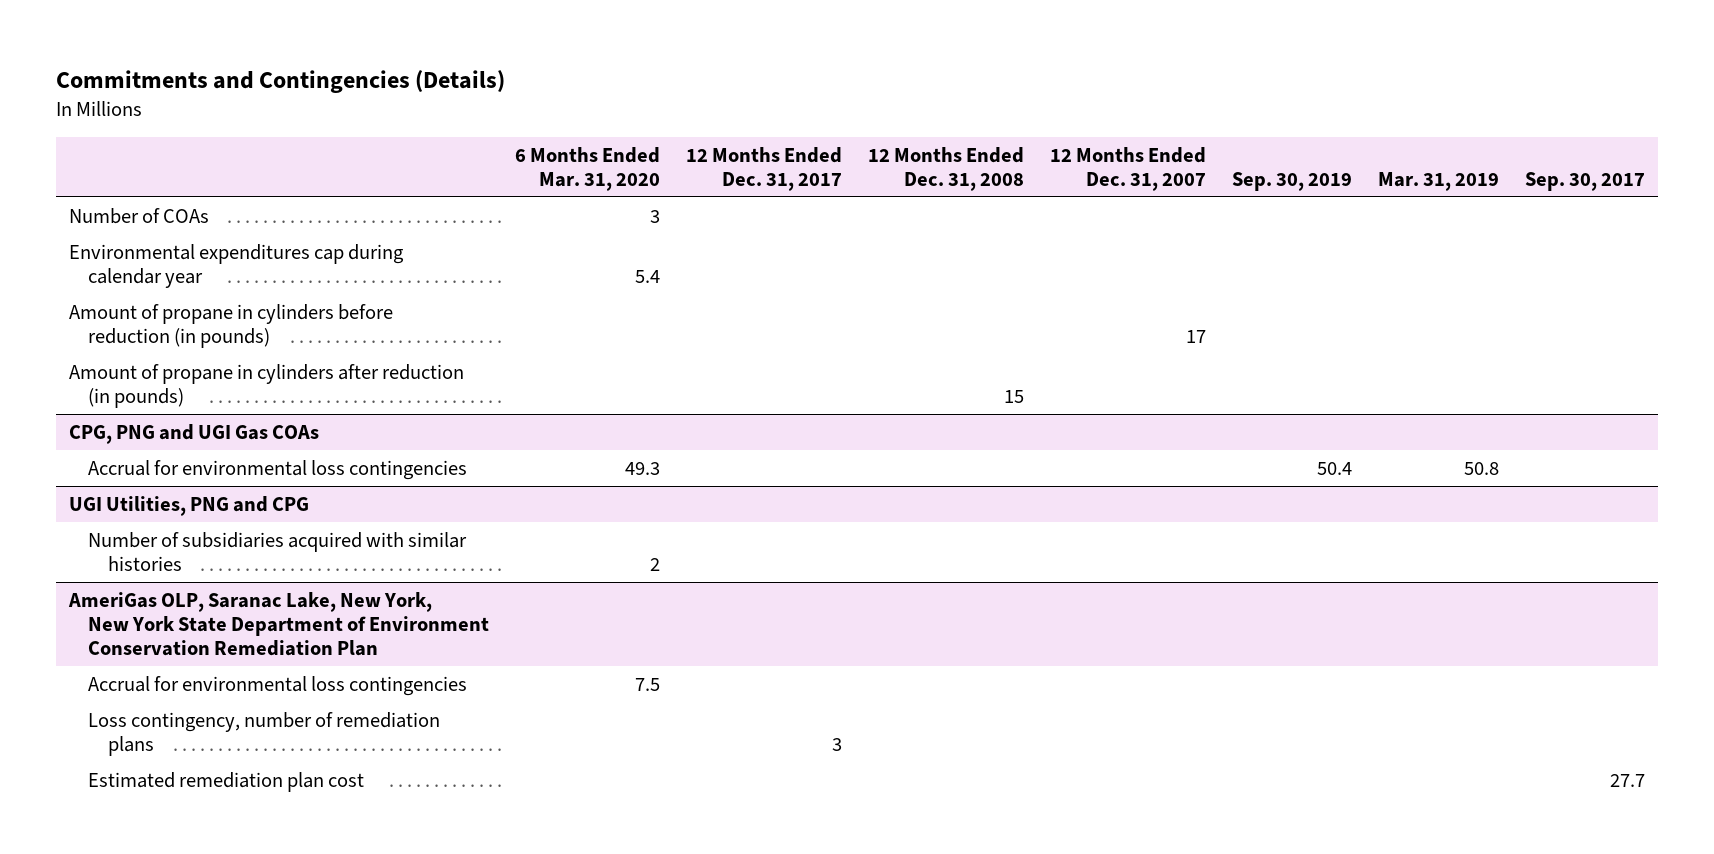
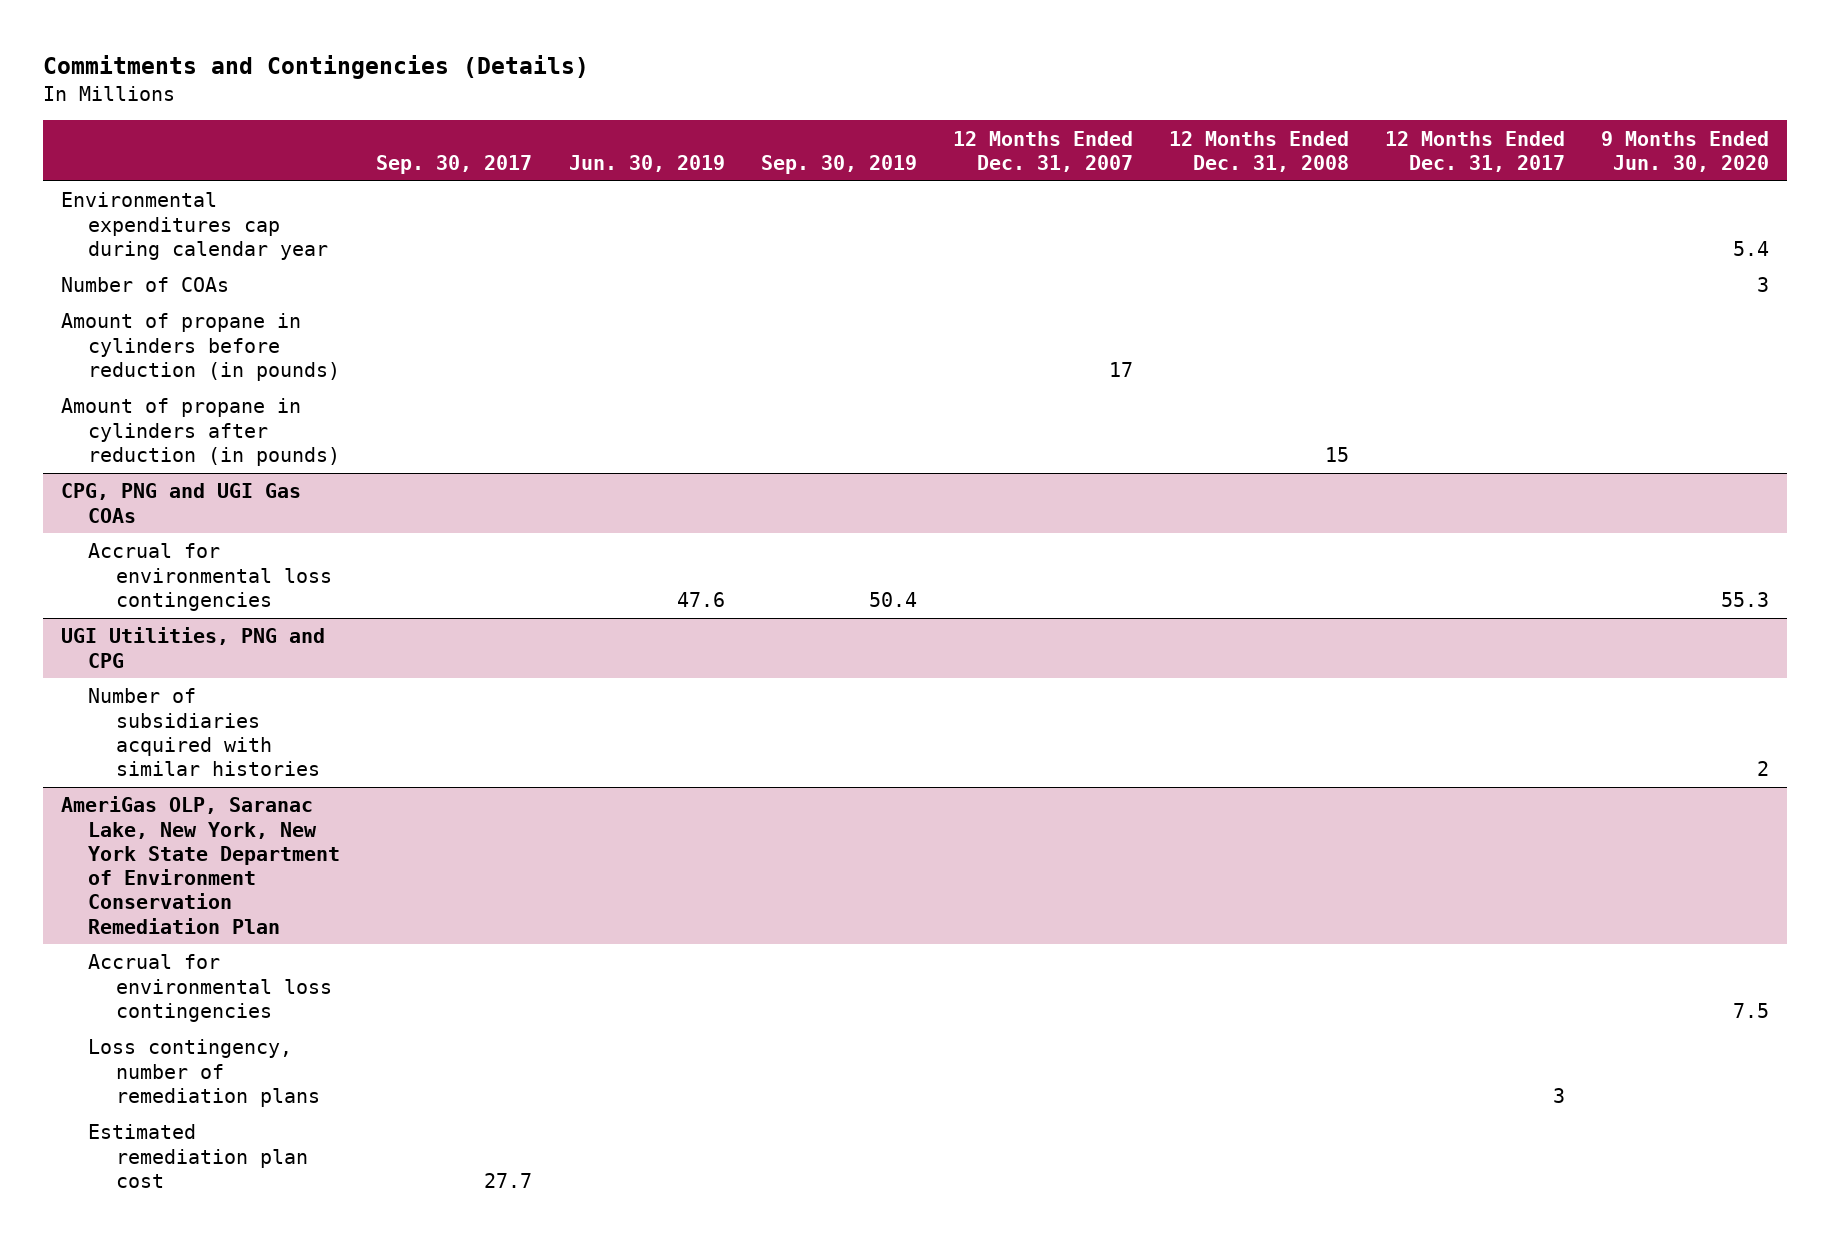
- | 6 Months Ended Mar. 31, 2020 | 12 Months Ended Dec. 31, 2017 | 12 Months Ended Dec. 31, 2008 | 12 Months Ended Dec. 31, 2007 | Sep. 30, 2019 | Mar. 31, 2019 | Sep. 30, 2017
+ | Sep. 30, 2017 | Jun. 30, 2019 | Sep. 30, 2019 | 12 Months Ended Dec. 31, 2007 | 12 Months Ended Dec. 31, 2008 | 12 Months Ended Dec. 31, 2017 | 9 Months Ended Jun. 30, 2020
moved down: Number of COAs | | | | | | | 3

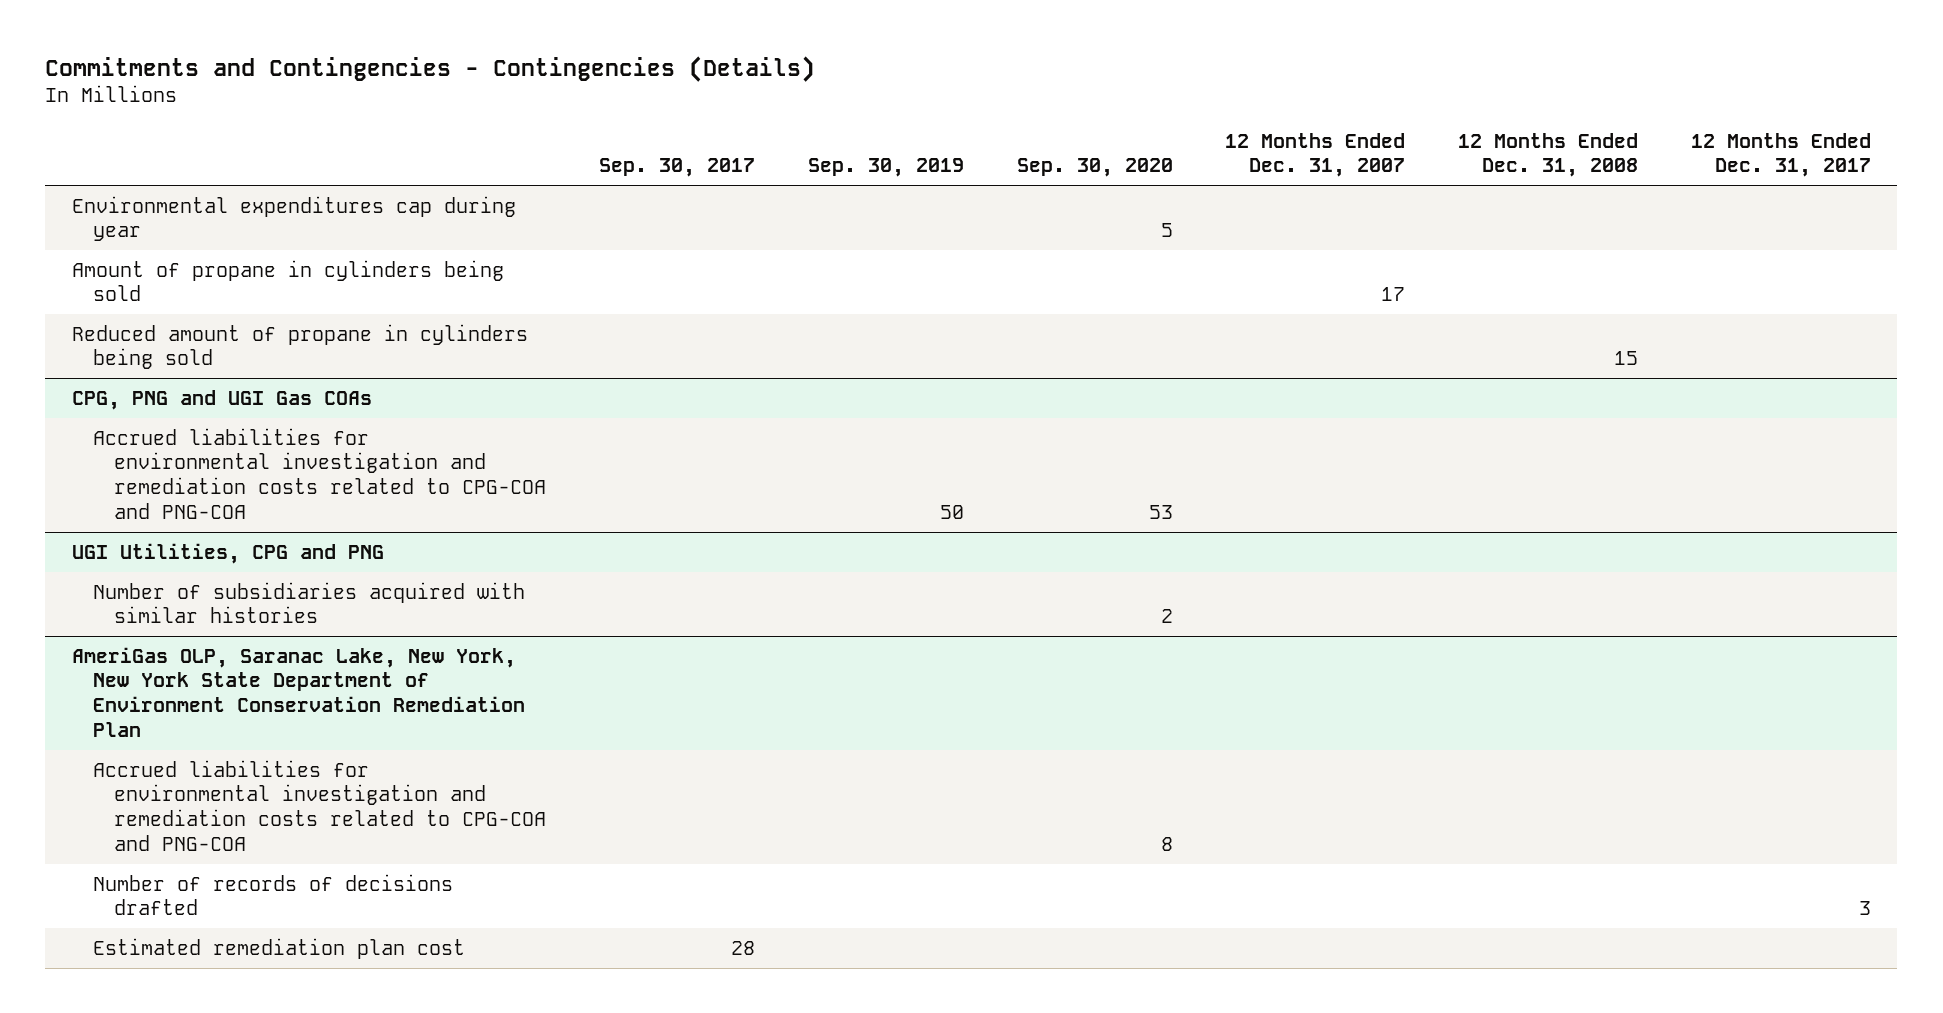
- Commitments and Contingencies (Details)
+ Commitments and Contingencies - Contingencies (Details)
- | Sep. 30, 2017 | Jun. 30, 2019 | Sep. 30, 2019 | 12 Months Ended Dec. 31, 2007 | 12 Months Ended Dec. 31, 2008 | 12 Months Ended Dec. 31, 2017 | 9 Months Ended Jun. 30, 2020
+ | Sep. 30, 2017 | Sep. 30, 2019 | Sep. 30, 2020 | 12 Months Ended Dec. 31, 2007 | 12 Months Ended Dec. 31, 2008 | 12 Months Ended Dec. 31, 2017
- Environmental expenditures cap during calendar year | | | | | | | 5.4
- Number of COAs | | | | | | | 3
- Amount of propane in cylinders before reduction (in pounds) | | | | 17 | | |
- Amount of propane in cylinders after reduction (in pounds) | | | | | 15 | |
+ Environmental expenditures cap during year | | | 5 | | |
+ Amount of propane in cylinders being sold | | | | 17 | |
+ Reduced amount of propane in cylinders being sold | | | | | 15 |
@ CPG, PNG and UGI Gas COAs
- Accrual for environmental loss contingencies | | 47.6 | 50.4 | | | | 55.3
- UGI Utilities, PNG and CPG
@ CPG, PNG and UGI Gas COAs
+ Accrued liabilities for environmental investigation and remediation costs related to CPG-COA and PNG-COA | | 50 | 53 | | |
+ UGI Utilities, CPG and PNG
@ AmeriGas OLP, Saranac Lake, New York, New York State Department of Environment Conservation Remediation Plan
- Accrual for environmental loss contingencies | | | | | | | 7.5
- Loss contingency, number of remediation plans | | | | | | 3 |
- Estimated remediation plan cost | 27.7 | | | | | |
+ Accrued liabilities for environmental investigation and remediation costs related to CPG-COA and PNG-COA | | | 8 | | |
+ Number of records of decisions drafted | | | | | | 3
+ Estimated remediation plan cost | 28 | | | | |

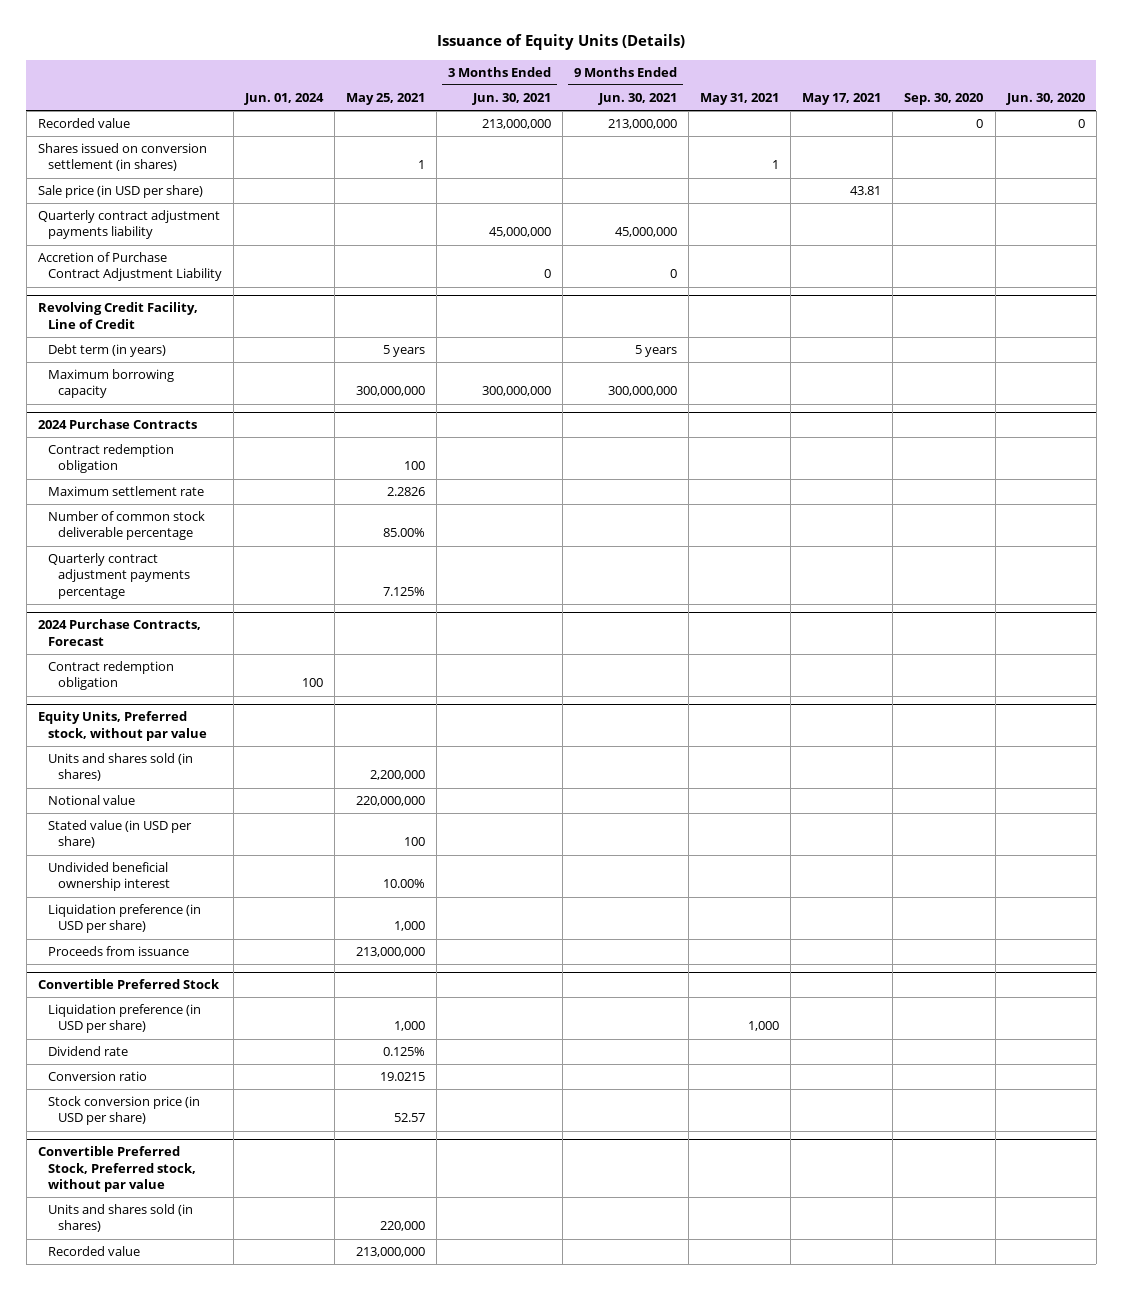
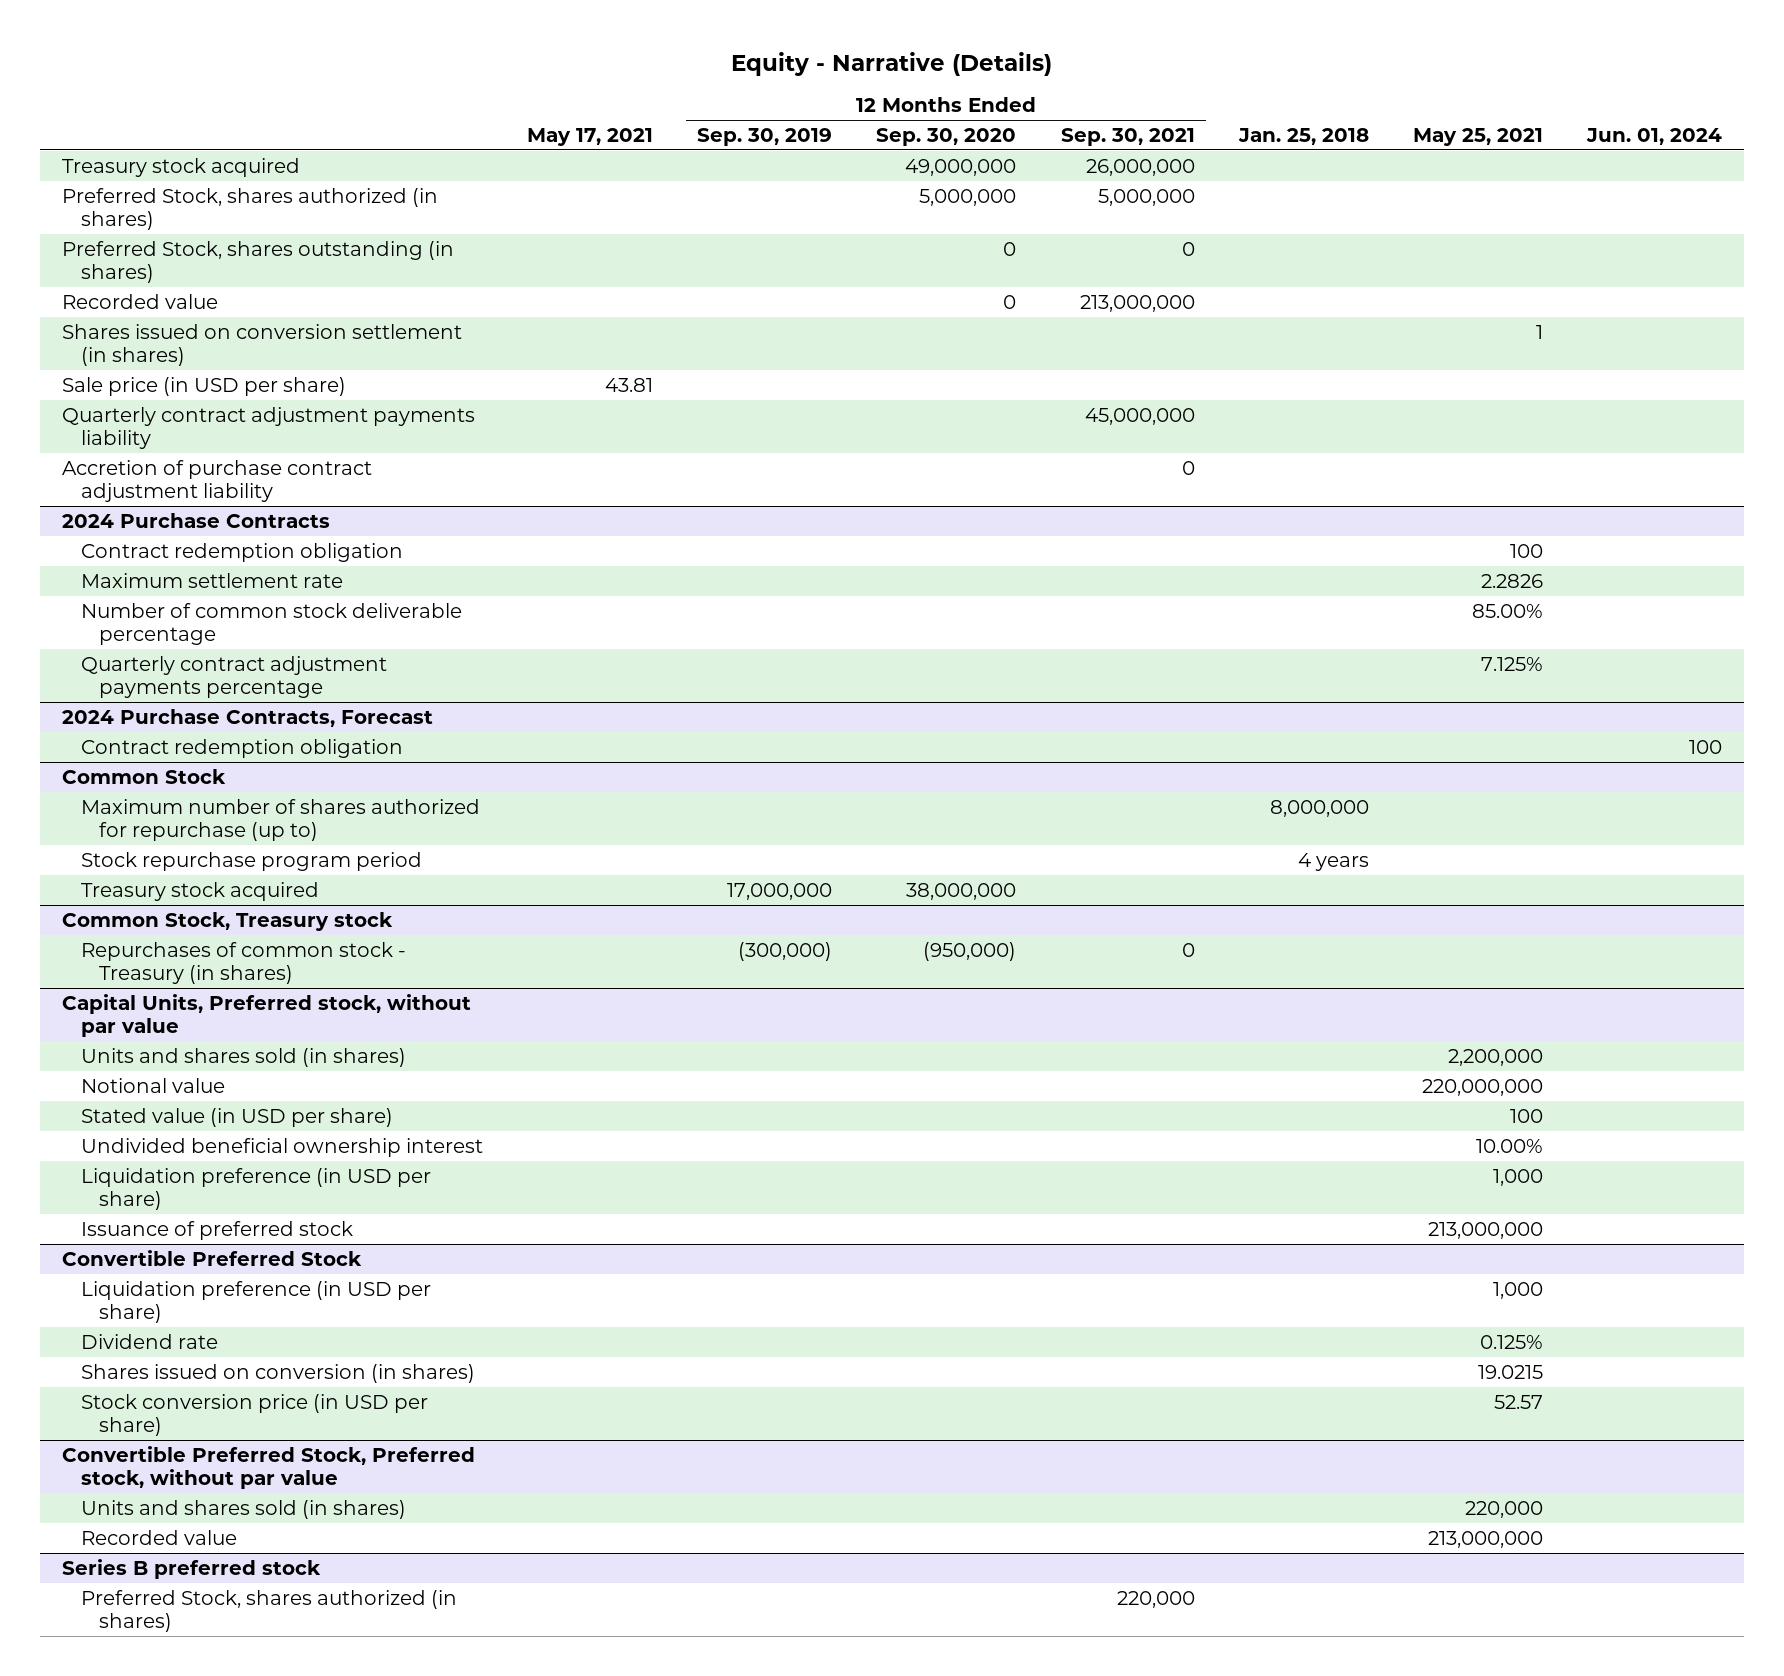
- Issuance of Equity Units (Details)
+ Equity - Narrative (Details)
- | Jun. 01, 2024 | May 25, 2021 | 3 Months Ended Jun. 30, 2021 | 9 Months Ended Jun. 30, 2021 | May 31, 2021 | May 17, 2021 | Sep. 30, 2020 | Jun. 30, 2020
+ | May 17, 2021 | 12 Months Ended Sep. 30, 2019 | 12 Months Ended Sep. 30, 2020 | 12 Months Ended Sep. 30, 2021 | Jan. 25, 2018 | May 25, 2021 | Jun. 01, 2024
+ Treasury stock acquired | | | 49,000,000 | 26,000,000 | | |
+ Preferred Stock, shares authorized (in shares) | | | 5,000,000 | 5,000,000 | | |
+ Preferred Stock, shares outstanding (in shares) | | | 0 | 0 | | |
- Accretion of Purchase Contract Adjustment Liability | | | 0 | 0 | | | |
- Revolving Credit Facility, Line of Credit
- Debt term (in years) | | 5 years | | 5 years | | | |
- Maximum borrowing capacity | | 300,000,000 | 300,000,000 | 300,000,000 | | | |
+ Accretion of purchase contract adjustment liability | | | | 0 | | |
- Equity Units, Preferred stock, without par value
+ Common Stock
+ Maximum number of shares authorized for repurchase (up to) | | | | | 8,000,000 | |
+ Stock repurchase program period | | | | | 4 years | |
+ Treasury stock acquired | | 17,000,000 | 38,000,000 | | | |
+ Common Stock, Treasury stock
+ Repurchases of common stock - Treasury (in shares) | | (300,000) | (950,000) | 0 | | |
+ Capital Units, Preferred stock, without par value
- Proceeds from issuance | | 213,000,000 | | | | | |
+ Issuance of preferred stock | | | | | | 213,000,000 |
@ Convertible Preferred Stock
- Conversion ratio | | 19.0215 | | | | | |
+ Shares issued on conversion (in shares) | | | | | | 19.0215 |
+ Series B preferred stock
+ Preferred Stock, shares authorized (in shares) | | | | 220,000 | | |

